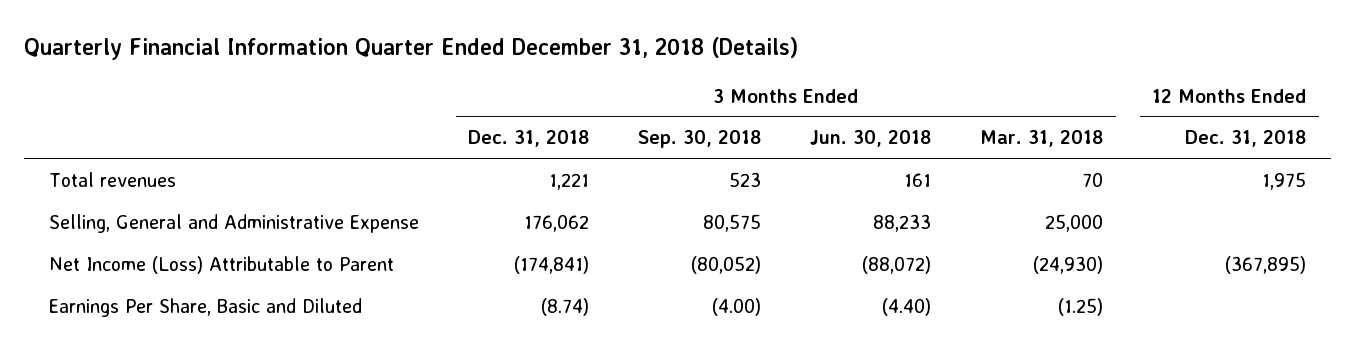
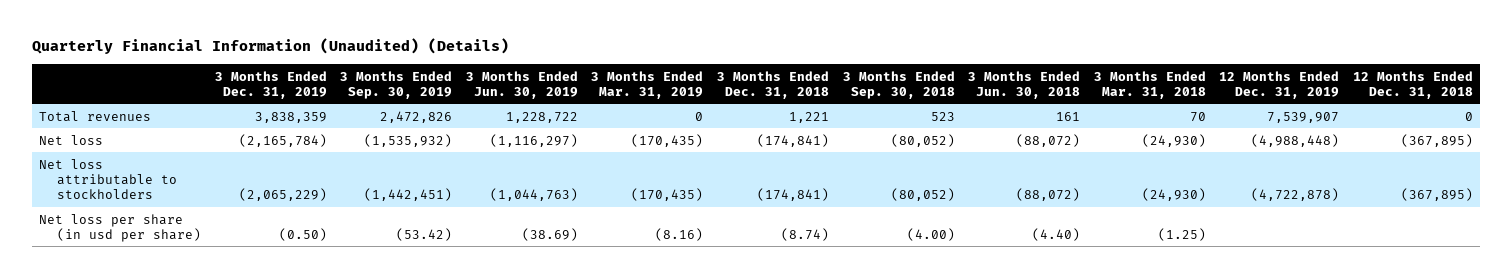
- Quarterly Financial Information Quarter Ended December 31, 2018 (Details)
+ Quarterly Financial Information (Unaudited) (Details)
- | 3 Months Ended Dec. 31, 2018 | 3 Months Ended Sep. 30, 2018 | 3 Months Ended Jun. 30, 2018 | 3 Months Ended Mar. 31, 2018 | 12 Months Ended Dec. 31, 2018
+ | 3 Months Ended Dec. 31, 2019 | 3 Months Ended Sep. 30, 2019 | 3 Months Ended Jun. 30, 2019 | 3 Months Ended Mar. 31, 2019 | 3 Months Ended Dec. 31, 2018 | 3 Months Ended Sep. 30, 2018 | 3 Months Ended Jun. 30, 2018 | 3 Months Ended Mar. 31, 2018 | 12 Months Ended Dec. 31, 2019 | 12 Months Ended Dec. 31, 2018
- Total revenues | 1,221 | 523 | 161 | 70 | 1,975
- Selling, General and Administrative Expense | 176,062 | 80,575 | 88,233 | 25,000 |
- Net Income (Loss) Attributable to Parent | (174,841) | (80,052) | (88,072) | (24,930) | (367,895)
- Earnings Per Share, Basic and Diluted | (8.74) | (4.00) | (4.40) | (1.25) |
+ Total revenues | 3,838,359 | 2,472,826 | 1,228,722 | 0 | 1,221 | 523 | 161 | 70 | 7,539,907 | 0
+ Net loss | (2,165,784) | (1,535,932) | (1,116,297) | (170,435) | (174,841) | (80,052) | (88,072) | (24,930) | (4,988,448) | (367,895)
+ Net loss attributable to stockholders | (2,065,229) | (1,442,451) | (1,044,763) | (170,435) | (174,841) | (80,052) | (88,072) | (24,930) | (4,722,878) | (367,895)
+ Net loss per share (in usd per share) | (0.50) | (53.42) | (38.69) | (8.16) | (8.74) | (4.00) | (4.40) | (1.25) | |

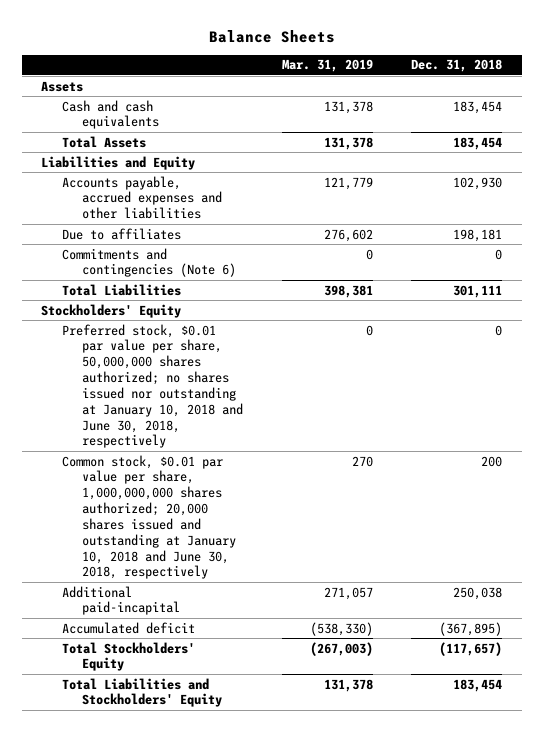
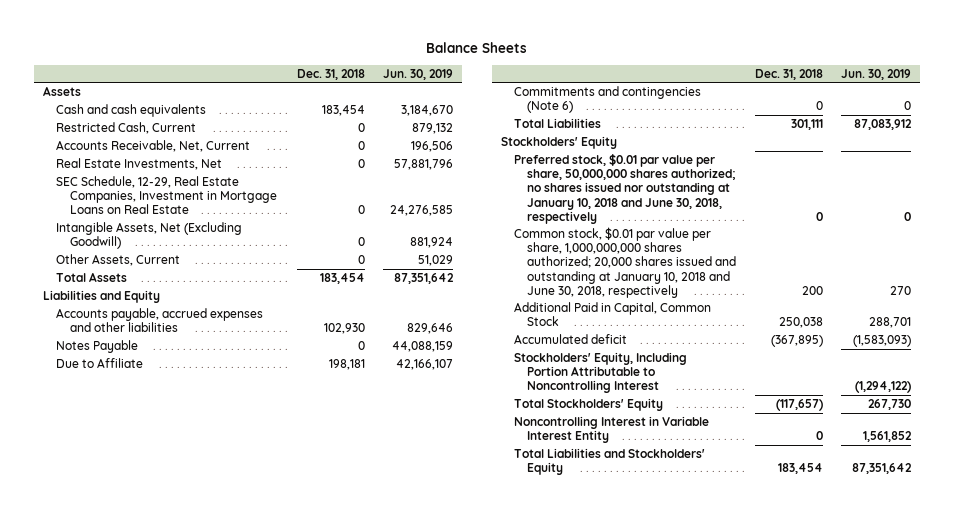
- | Mar. 31, 2019 | Dec. 31, 2018
+ | Dec. 31, 2018 | Jun. 30, 2019
+ Restricted Cash, Current | 0 | 879,132
+ Accounts Receivable, Net, Current | 0 | 196,506
+ Real Estate Investments, Net | 0 | 57,881,796
+ SEC Schedule, 12-29, Real Estate Companies, Investment in Mortgage Loans on Real Estate | 0 | 24,276,585
+ Intangible Assets, Net (Excluding Goodwill) | 0 | 881,924
+ Other Assets, Current | 0 | 51,029
- Due to affiliates | 276,602 | 198,181
+ Notes Payable | 0 | 44,088,159
+ Due to Affiliate | 198,181 | 42,166,107
- Additional paid-incapital | 271,057 | 250,038
+ Additional Paid in Capital, Common Stock | 250,038 | 288,701
+ Stockholders' Equity, Including Portion Attributable to Noncontrolling Interest | | (1,294,122)
+ Noncontrolling Interest in Variable Interest Entity | 0 | 1,561,852

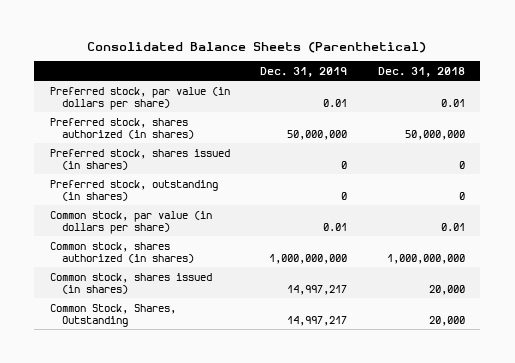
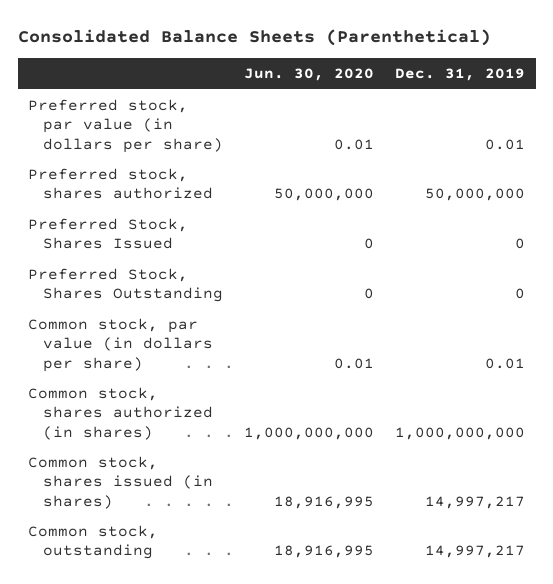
- | Dec. 31, 2019 | Dec. 31, 2018
+ | Jun. 30, 2020 | Dec. 31, 2019
- Preferred stock, shares authorized (in shares) | 50,000,000 | 50,000,000
- Preferred stock, shares issued (in shares) | 0 | 0
- Preferred stock, outstanding (in shares) | 0 | 0
+ Preferred stock, shares authorized | 50,000,000 | 50,000,000
+ Preferred Stock, Shares Issued | 0 | 0
+ Preferred Stock, Shares Outstanding | 0 | 0
- Common Stock, Shares, Outstanding | 14,997,217 | 20,000
+ Common stock, outstanding | 18,916,995 | 14,997,217

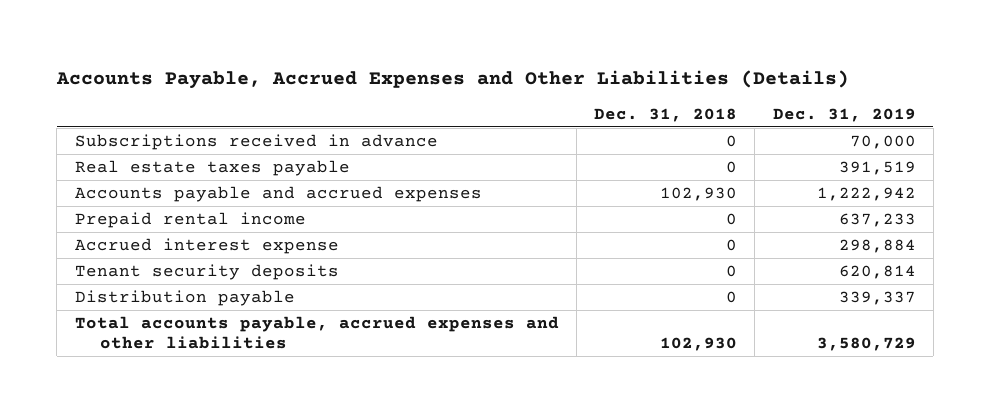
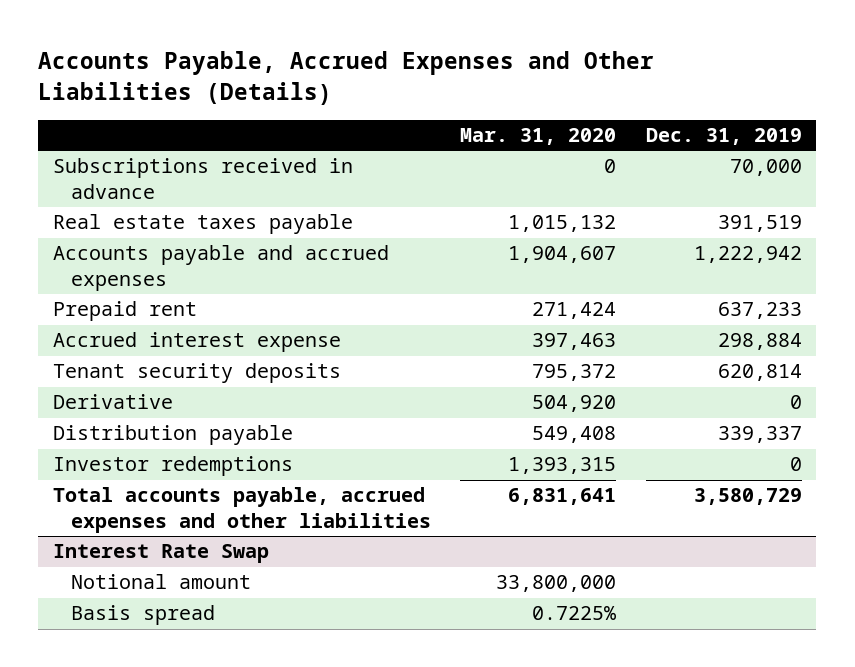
- | Dec. 31, 2018 | Dec. 31, 2019
+ | Mar. 31, 2020 | Dec. 31, 2019
- Prepaid rental income | 0 | 637,233
+ Prepaid rent | 271,424 | 637,233
+ Derivative | 504,920 | 0
+ Investor redemptions | 1,393,315 | 0
+ Interest Rate Swap
+ Notional amount | 33,800,000 |
+ Basis spread | 0.7225% |

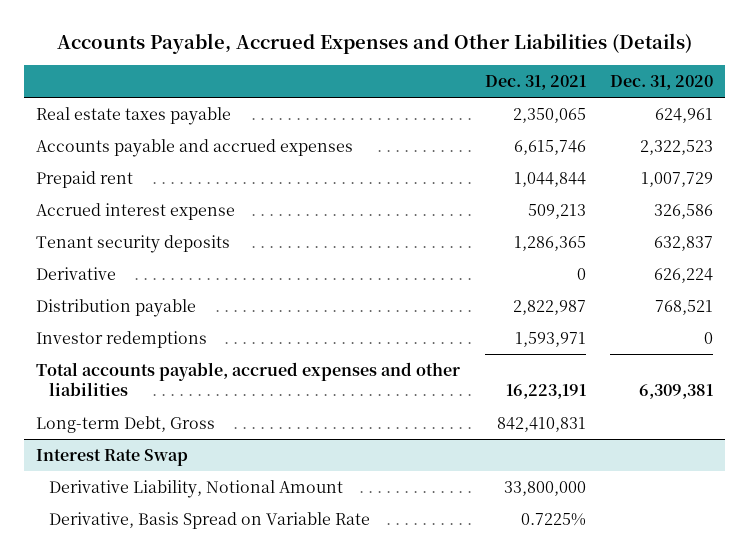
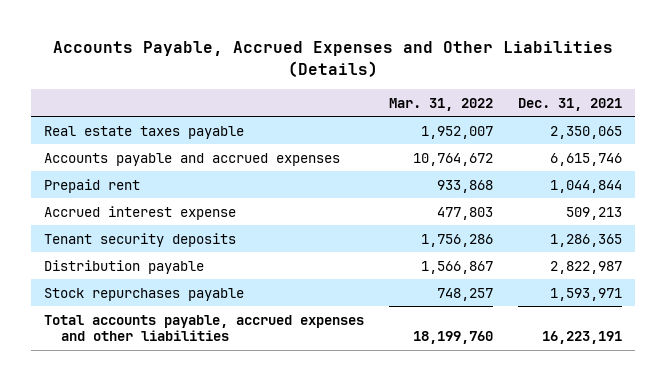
- | Dec. 31, 2021 | Dec. 31, 2020
+ | Mar. 31, 2022 | Dec. 31, 2021
- Derivative | 0 | 626,224
- Investor redemptions | 1,593,971 | 0
+ Stock repurchases payable | 748,257 | 1,593,971
- Long-term Debt, Gross | 842,410,831 |
- Interest Rate Swap
- Derivative Liability, Notional Amount | 33,800,000 |
- Derivative, Basis Spread on Variable Rate | 0.7225% |

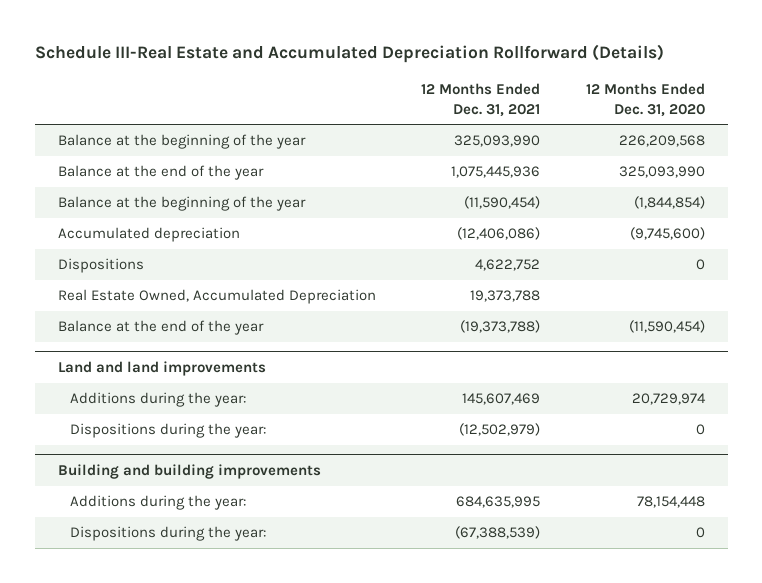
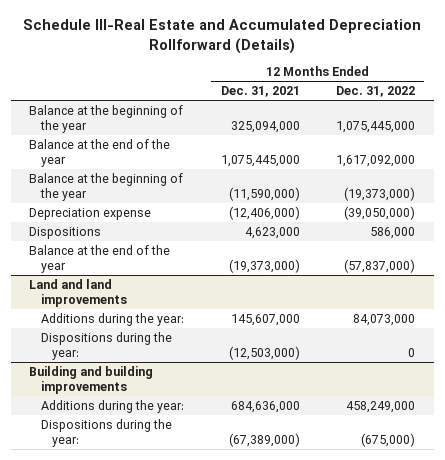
- | 12 Months Ended Dec. 31, 2021 | 12 Months Ended Dec. 31, 2020
+ | 12 Months Ended Dec. 31, 2021 | 12 Months Ended Dec. 31, 2022
- Balance at the beginning of the year | 325,093,990 | 226,209,568
- Balance at the end of the year | 1,075,445,936 | 325,093,990
- Balance at the beginning of the year | (11,590,454) | (1,844,854)
- Accumulated depreciation | (12,406,086) | (9,745,600)
- Dispositions | 4,622,752 | 0
- Real Estate Owned, Accumulated Depreciation | 19,373,788 |
- Balance at the end of the year | (19,373,788) | (11,590,454)
+ Balance at the beginning of the year | 325,094,000 | 1,075,445,000
+ Balance at the end of the year | 1,075,445,000 | 1,617,092,000
+ Balance at the beginning of the year | (11,590,000) | (19,373,000)
+ Depreciation expense | (12,406,000) | (39,050,000)
+ Dispositions | 4,623,000 | 586,000
+ Balance at the end of the year | (19,373,000) | (57,837,000)
@ Land and land improvements
- Additions during the year: | 145,607,469 | 20,729,974
- Dispositions during the year: | (12,502,979) | 0
+ Additions during the year: | 145,607,000 | 84,073,000
+ Dispositions during the year: | (12,503,000) | 0
@ Building and building improvements
- Additions during the year: | 684,635,995 | 78,154,448
- Dispositions during the year: | (67,388,539) | 0
+ Additions during the year: | 684,636,000 | 458,249,000
+ Dispositions during the year: | (67,389,000) | (675,000)

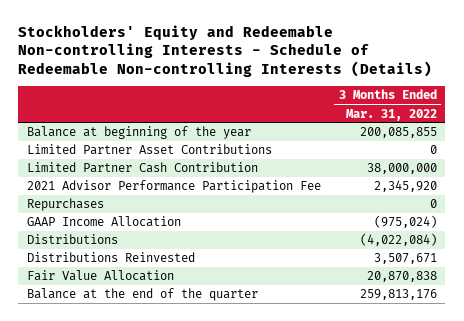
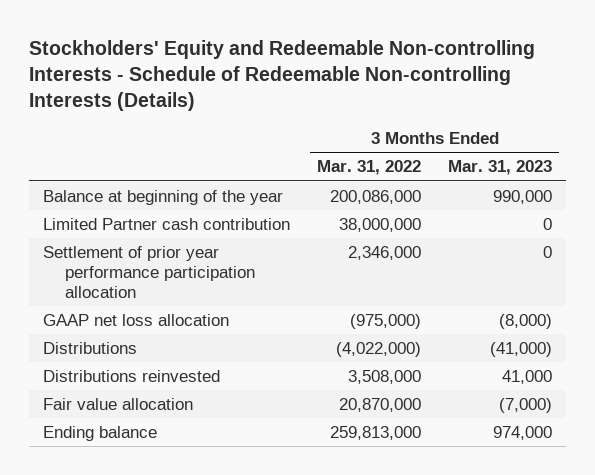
- | 3 Months Ended Mar. 31, 2022
+ | 3 Months Ended Mar. 31, 2022 | 3 Months Ended Mar. 31, 2023
- Balance at beginning of the year | 200,085,855
- Limited Partner Asset Contributions | 0
- Limited Partner Cash Contribution | 38,000,000
- 2021 Advisor Performance Participation Fee | 2,345,920
- Repurchases | 0
- GAAP Income Allocation | (975,024)
- Distributions | (4,022,084)
- Distributions Reinvested | 3,507,671
- Fair Value Allocation | 20,870,838
- Balance at the end of the quarter | 259,813,176
+ Balance at beginning of the year | 200,086,000 | 990,000
+ Limited Partner cash contribution | 38,000,000 | 0
+ Settlement of prior year performance participation allocation | 2,346,000 | 0
+ GAAP net loss allocation | (975,000) | (8,000)
+ Distributions | (4,022,000) | (41,000)
+ Distributions reinvested | 3,508,000 | 41,000
+ Fair value allocation | 20,870,000 | (7,000)
+ Ending balance | 259,813,000 | 974,000

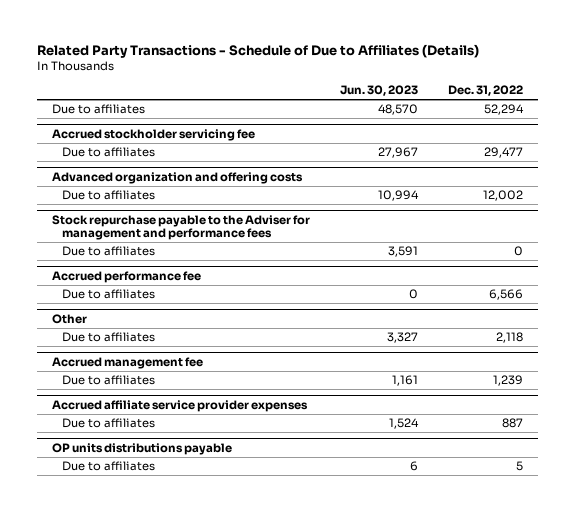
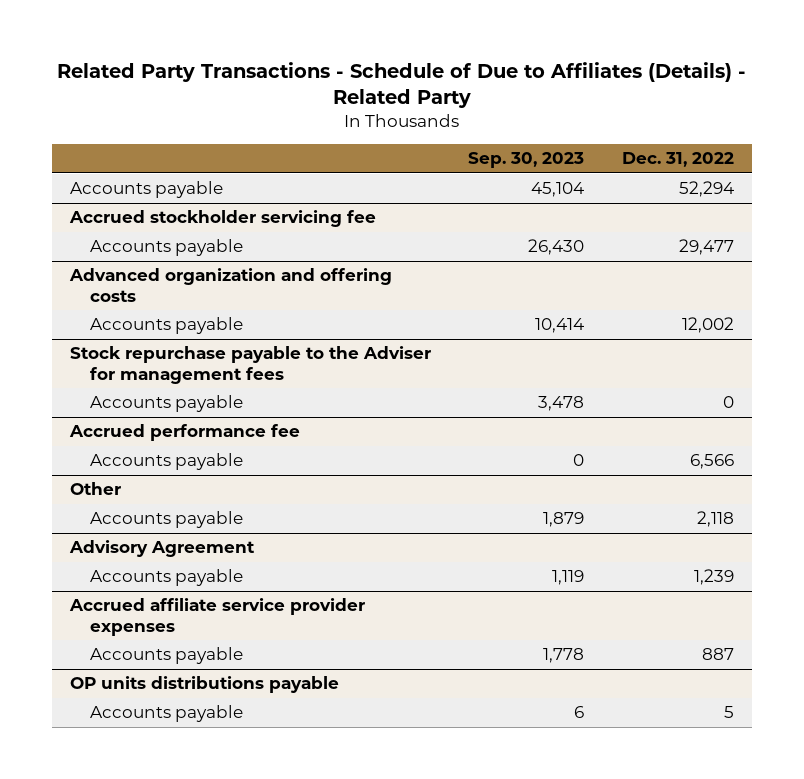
- Related Party Transactions - Schedule of Due to Affiliates (Details)
+ Related Party Transactions - Schedule of Due to Affiliates (Details) - Related Party
- | Jun. 30, 2023 | Dec. 31, 2022
+ | Sep. 30, 2023 | Dec. 31, 2022
- Due to affiliates | 48,570 | 52,294
+ Accounts payable | 45,104 | 52,294
@ Accrued stockholder servicing fee
- Due to affiliates | 27,967 | 29,477
+ Accounts payable | 26,430 | 29,477
@ Advanced organization and offering costs
- Due to affiliates | 10,994 | 12,002
- Stock repurchase payable to the Adviser for management and performance fees
- Due to affiliates | 3,591 | 0
@ Advanced organization and offering costs
+ Accounts payable | 10,414 | 12,002
+ Stock repurchase payable to the Adviser for management fees
+ Accounts payable | 3,478 | 0
@ Accrued performance fee
- Due to affiliates | 0 | 6,566
+ Accounts payable | 0 | 6,566
@ Other
- Due to affiliates | 3,327 | 2,118
- Accrued management fee
- Due to affiliates | 1,161 | 1,239
@ Other
+ Accounts payable | 1,879 | 2,118
+ Advisory Agreement
+ Accounts payable | 1,119 | 1,239
@ Accrued affiliate service provider expenses
- Due to affiliates | 1,524 | 887
+ Accounts payable | 1,778 | 887
@ OP units distributions payable
- Due to affiliates | 6 | 5
+ Accounts payable | 6 | 5

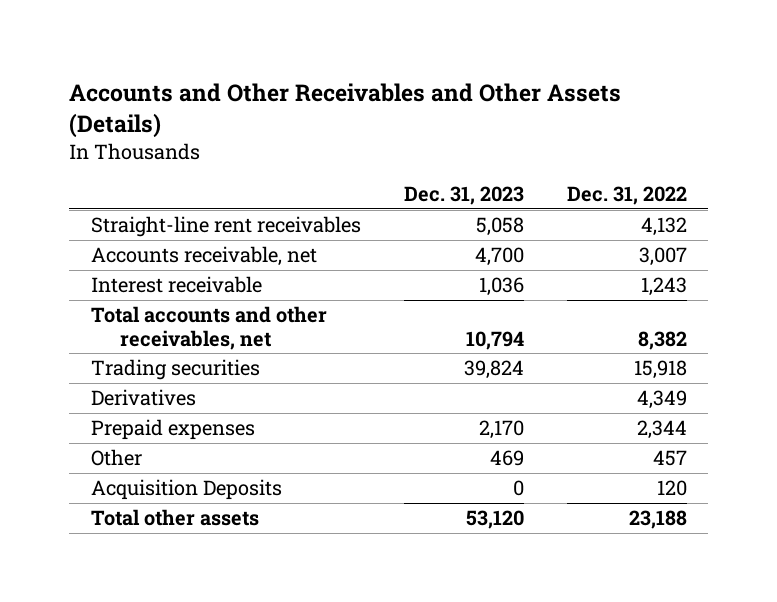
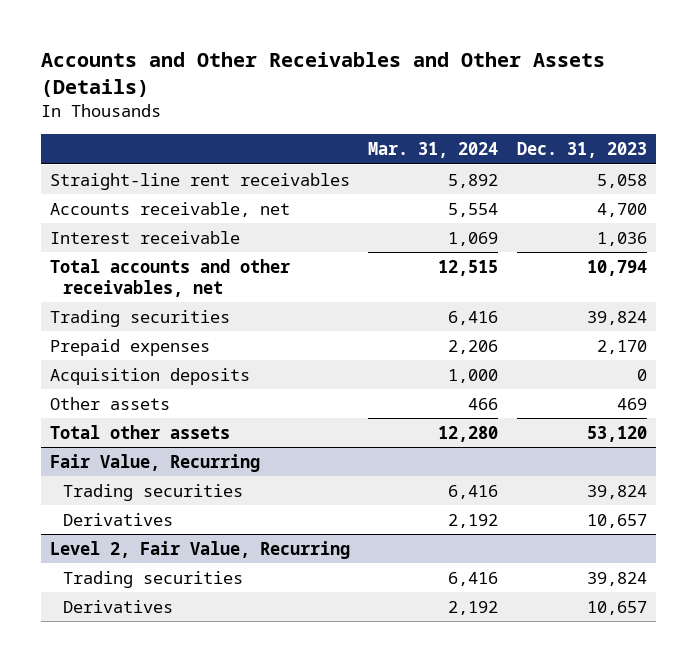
- | Dec. 31, 2023 | Dec. 31, 2022
+ | Mar. 31, 2024 | Dec. 31, 2023
- Derivatives | | 4,349
- Other | 469 | 457
- Acquisition Deposits | 0 | 120
+ Acquisition deposits | 1,000 | 0
+ Other assets | 466 | 469
+ Fair Value, Recurring
+ Trading securities | 6,416 | 39,824
+ Derivatives | 2,192 | 10,657
+ Level 2, Fair Value, Recurring
+ Trading securities | 6,416 | 39,824
+ Derivatives | 2,192 | 10,657

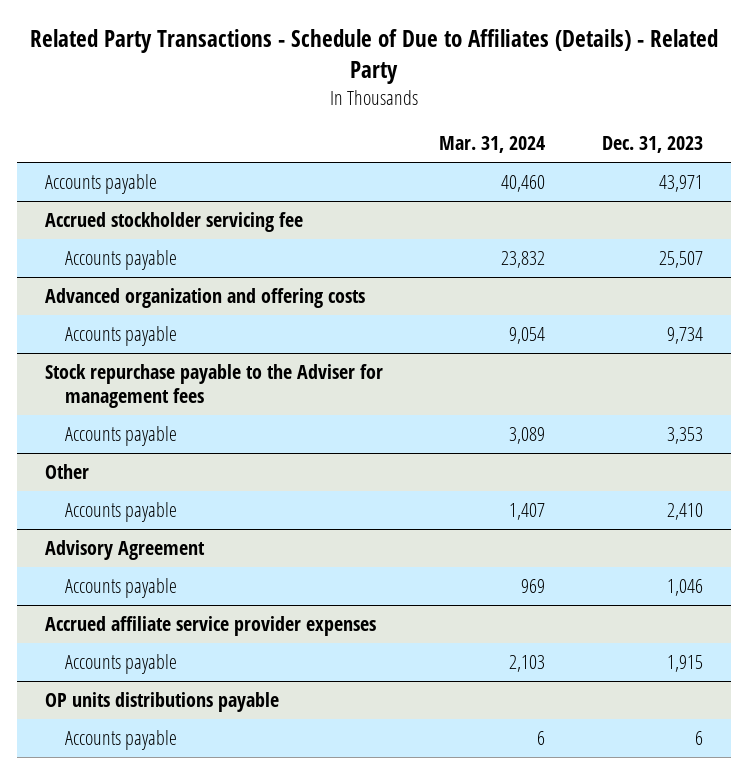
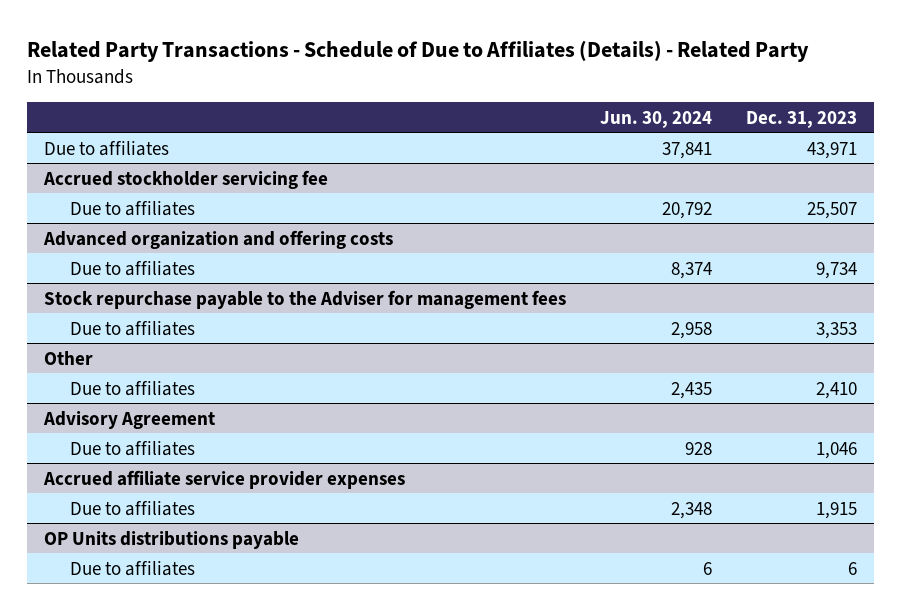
- | Mar. 31, 2024 | Dec. 31, 2023
+ | Jun. 30, 2024 | Dec. 31, 2023
- Accounts payable | 40,460 | 43,971
+ Due to affiliates | 37,841 | 43,971
@ Accrued stockholder servicing fee
- Accounts payable | 23,832 | 25,507
+ Due to affiliates | 20,792 | 25,507
@ Advanced organization and offering costs
- Accounts payable | 9,054 | 9,734
+ Due to affiliates | 8,374 | 9,734
@ Stock repurchase payable to the Adviser for management fees
- Accounts payable | 3,089 | 3,353
+ Due to affiliates | 2,958 | 3,353
@ Other
- Accounts payable | 1,407 | 2,410
+ Due to affiliates | 2,435 | 2,410
@ Advisory Agreement
- Accounts payable | 969 | 1,046
+ Due to affiliates | 928 | 1,046
@ Accrued affiliate service provider expenses
- Accounts payable | 2,103 | 1,915
- OP units distributions payable
- Accounts payable | 6 | 6
@ Accrued affiliate service provider expenses
+ Due to affiliates | 2,348 | 1,915
+ OP Units distributions payable
+ Due to affiliates | 6 | 6

